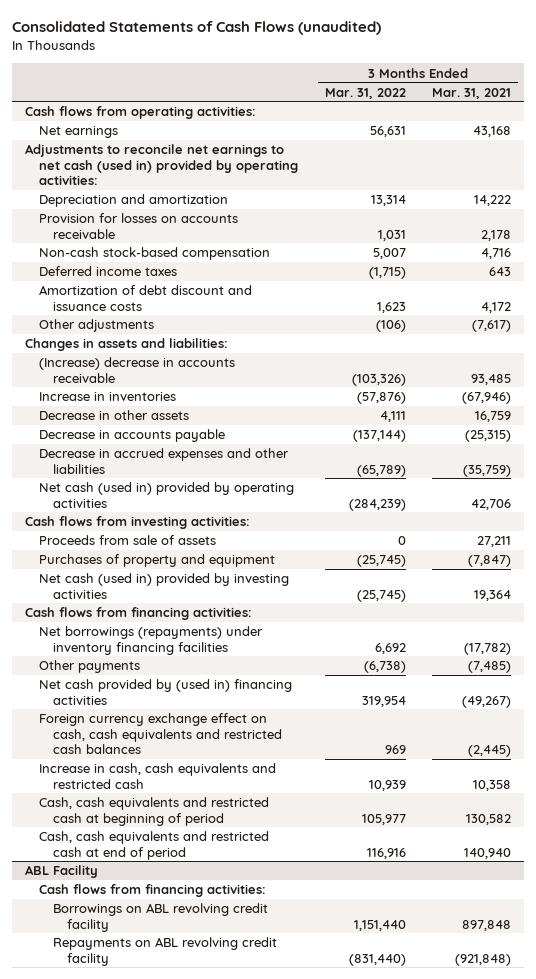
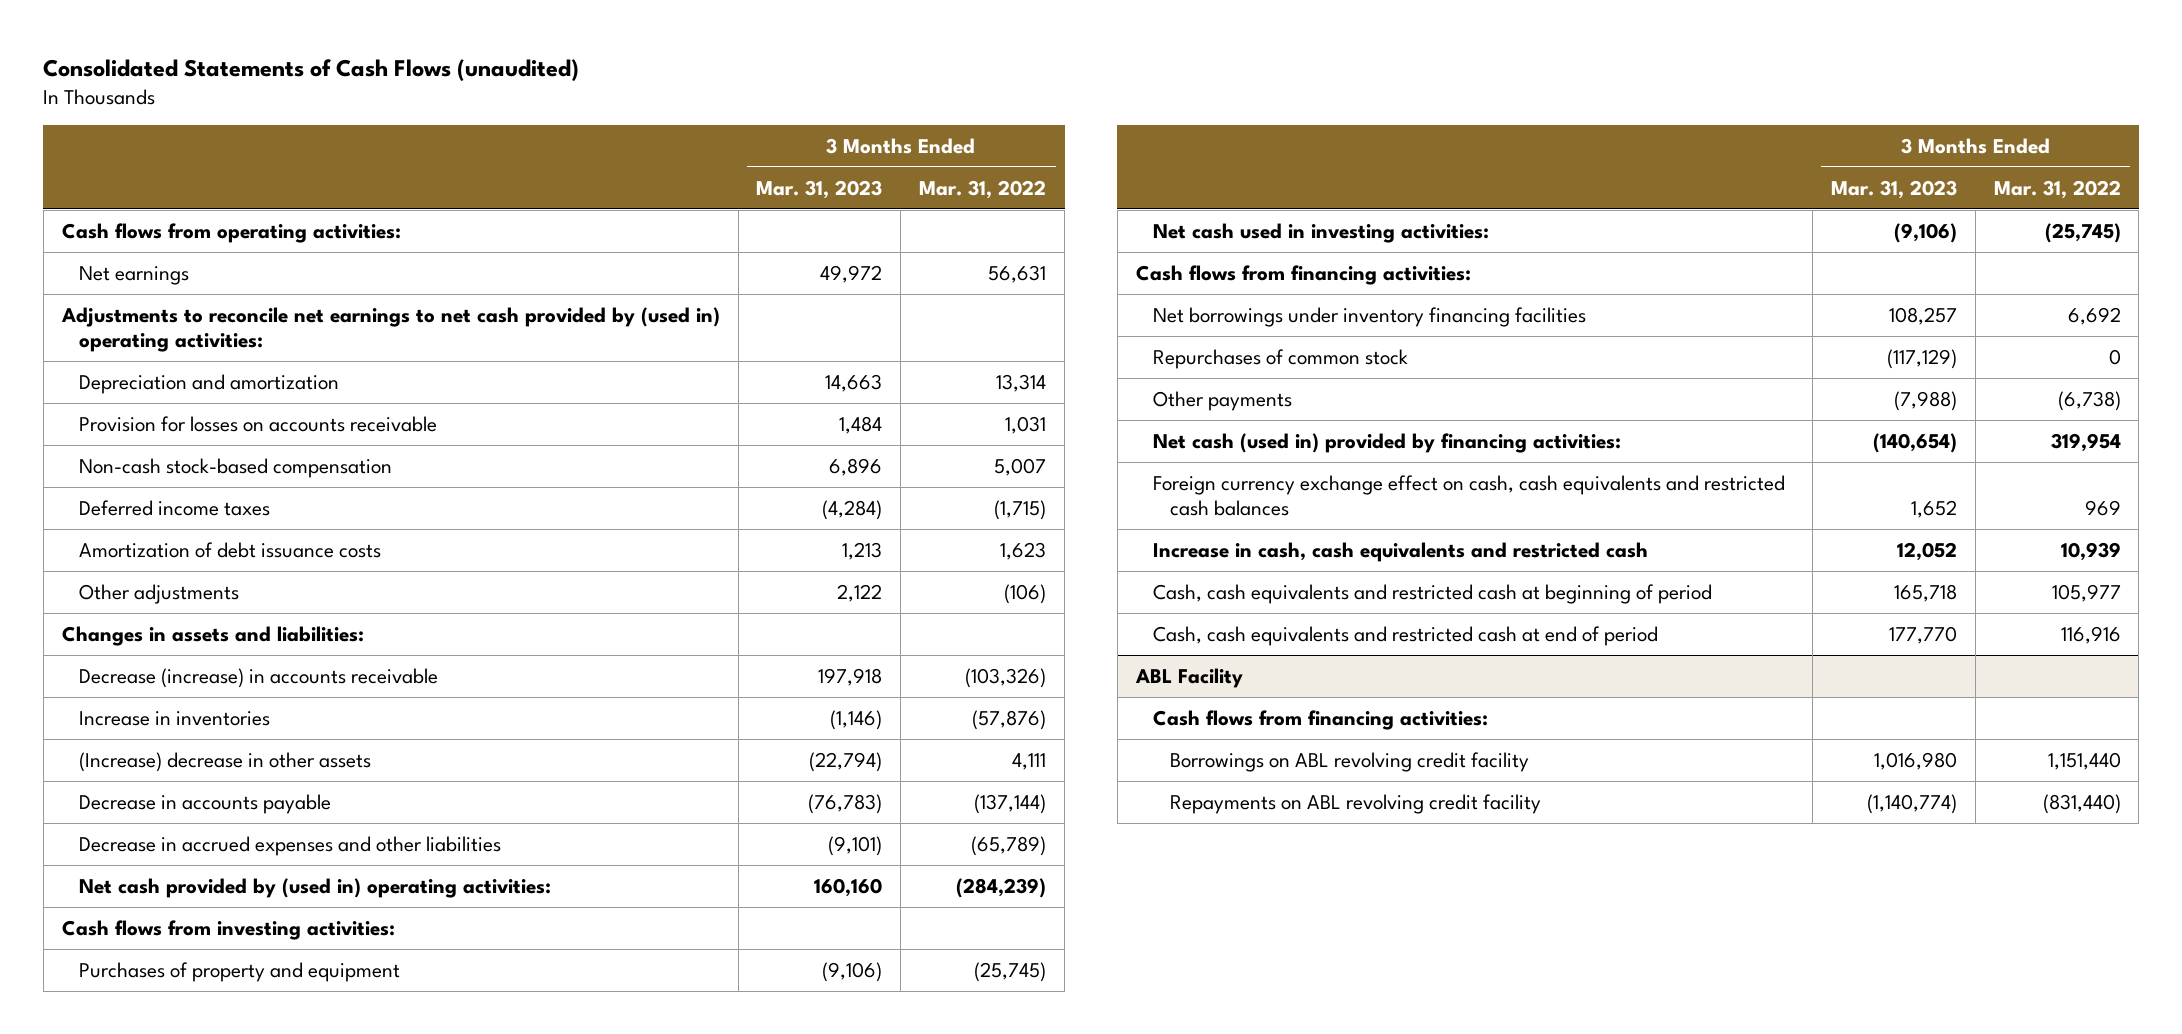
- | 3 Months Ended Mar. 31, 2022 | 3 Months Ended Mar. 31, 2021
+ | 3 Months Ended Mar. 31, 2023 | 3 Months Ended Mar. 31, 2022
- Adjustments to reconcile net earnings to net cash (used in) provided by operating activities:
+ Adjustments to reconcile net earnings to net cash provided by (used in) operating activities:
- Amortization of debt discount and issuance costs | 1,623 | 4,172
+ Amortization of debt issuance costs | 1,213 | 1,623
- (Increase) decrease in accounts receivable | (103,326) | 93,485
+ Decrease (increase) in accounts receivable | 197,918 | (103,326)
- Decrease in other assets | 4,111 | 16,759
+ (Increase) decrease in other assets | (22,794) | 4,111
- Net cash (used in) provided by operating activities | (284,239) | 42,706
+ Net cash provided by (used in) operating activities: | 160,160 | (284,239)
- Proceeds from sale of assets | 0 | 27,211
- Net cash (used in) provided by investing activities | (25,745) | 19,364
+ Net cash used in investing activities: | (9,106) | (25,745)
- Net borrowings (repayments) under inventory financing facilities | 6,692 | (17,782)
+ Net borrowings under inventory financing facilities | 108,257 | 6,692
+ Repurchases of common stock | (117,129) | 0
- Net cash provided by (used in) financing activities | 319,954 | (49,267)
+ Net cash (used in) provided by financing activities: | (140,654) | 319,954

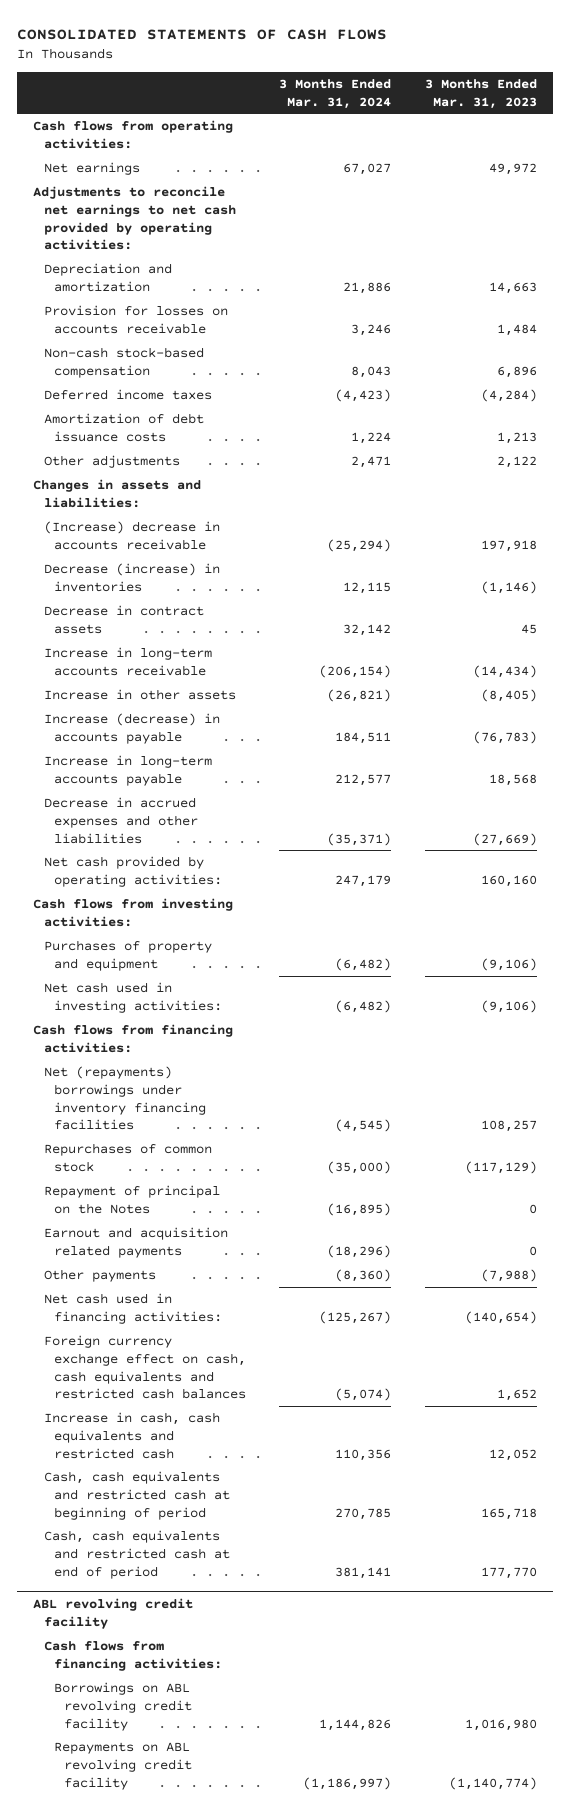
- Consolidated Statements of Cash Flows (unaudited)
+ CONSOLIDATED STATEMENTS OF CASH FLOWS
- | 3 Months Ended Mar. 31, 2023 | 3 Months Ended Mar. 31, 2022
+ | 3 Months Ended Mar. 31, 2024 | 3 Months Ended Mar. 31, 2023
- Adjustments to reconcile net earnings to net cash provided by (used in) operating activities:
+ Adjustments to reconcile net earnings to net cash provided by operating activities:
- Decrease (increase) in accounts receivable | 197,918 | (103,326)
- Increase in inventories | (1,146) | (57,876)
- (Increase) decrease in other assets | (22,794) | 4,111
- Decrease in accounts payable | (76,783) | (137,144)
- Decrease in accrued expenses and other liabilities | (9,101) | (65,789)
- Net cash provided by (used in) operating activities: | 160,160 | (284,239)
+ (Increase) decrease in accounts receivable | (25,294) | 197,918
+ Decrease (increase) in inventories | 12,115 | (1,146)
+ Decrease in contract assets | 32,142 | 45
+ Increase in long-term accounts receivable | (206,154) | (14,434)
+ Increase in other assets | (26,821) | (8,405)
+ Increase (decrease) in accounts payable | 184,511 | (76,783)
+ Increase in long-term accounts payable | 212,577 | 18,568
+ Decrease in accrued expenses and other liabilities | (35,371) | (27,669)
+ Net cash provided by operating activities: | 247,179 | 160,160
- Net borrowings under inventory financing facilities | 108,257 | 6,692
+ Net (repayments) borrowings under inventory financing facilities | (4,545) | 108,257
+ Repayment of principal on the Notes | (16,895) | 0
+ Earnout and acquisition related payments | (18,296) | 0
- Net cash (used in) provided by financing activities: | (140,654) | 319,954
+ Net cash used in financing activities: | (125,267) | (140,654)
- ABL Facility
+ ABL revolving credit facility

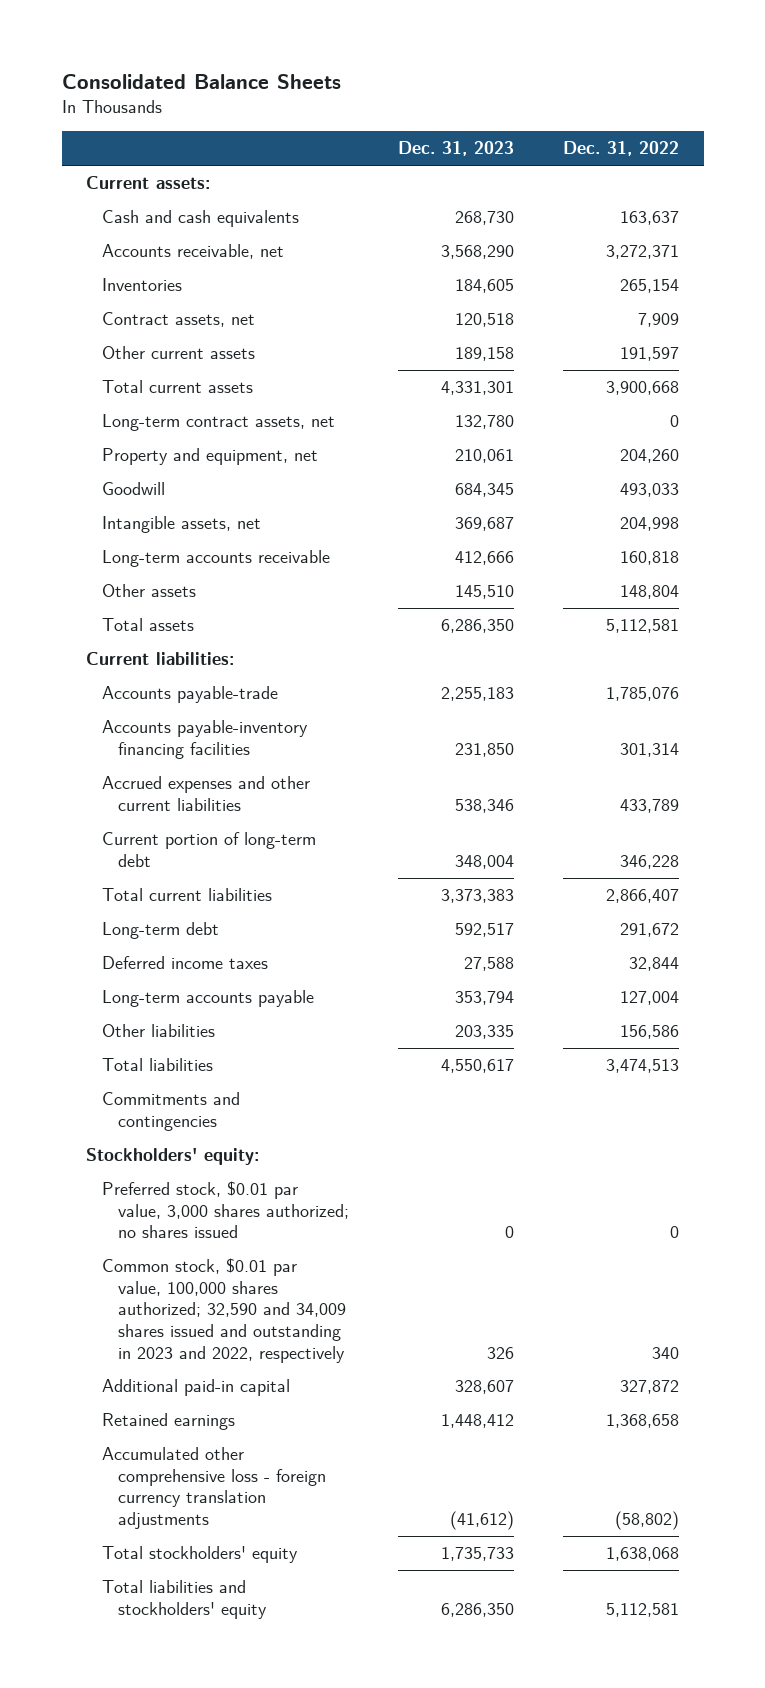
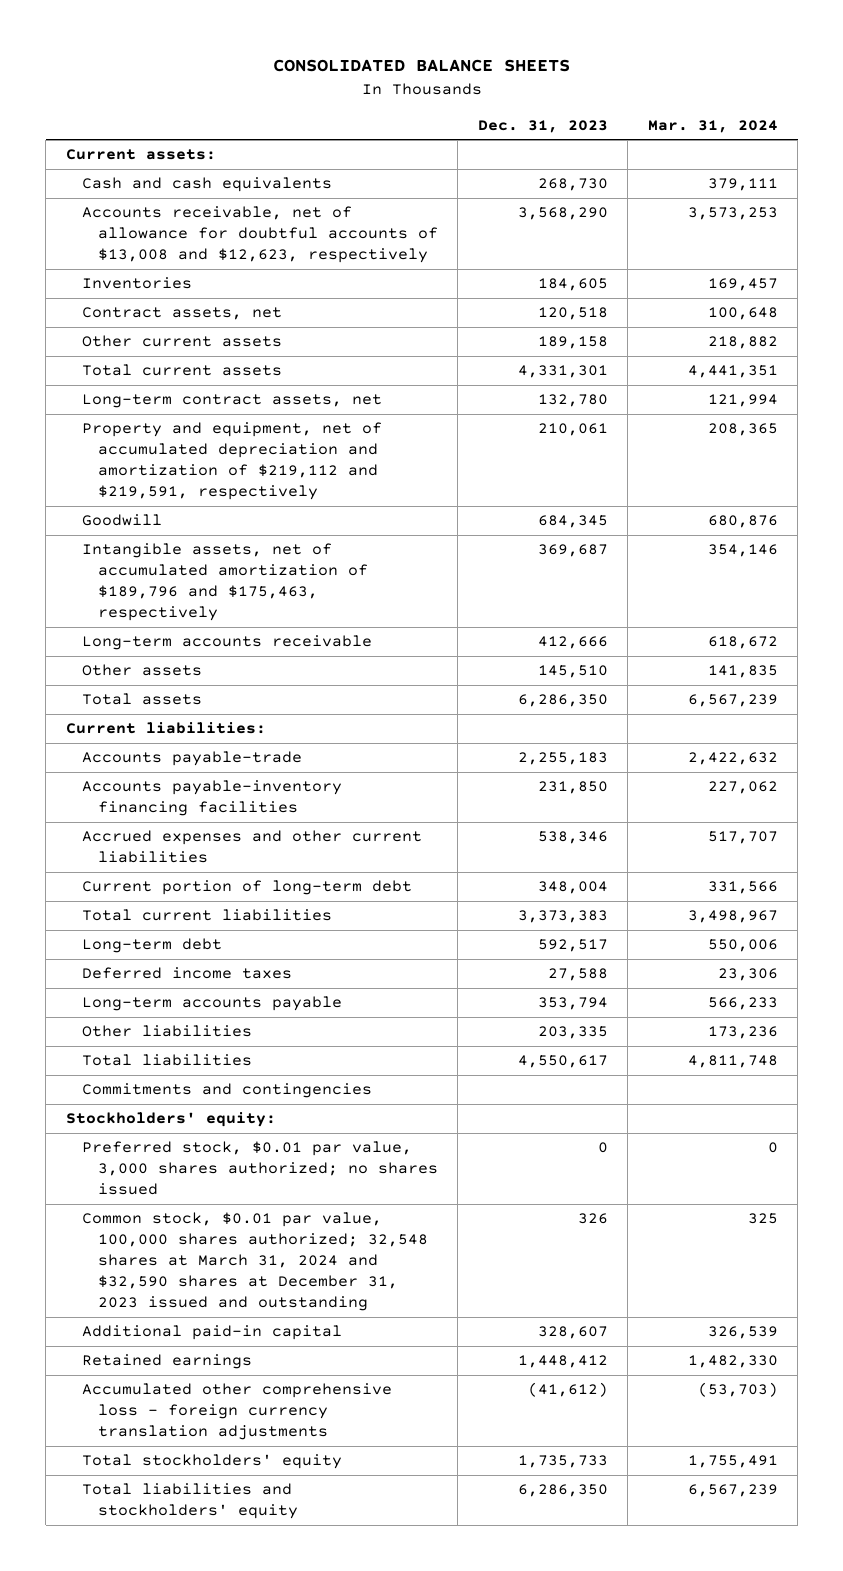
- Consolidated Balance Sheets
+ CONSOLIDATED BALANCE SHEETS
- | Dec. 31, 2023 | Dec. 31, 2022
+ | Dec. 31, 2023 | Mar. 31, 2024
- Accounts receivable, net | 3,568,290 | 3,272,371
+ Accounts receivable, net of allowance for doubtful accounts of $13,008 and $12,623, respectively | 3,568,290 | 3,573,253
- Property and equipment, net | 210,061 | 204,260
+ Property and equipment, net of accumulated depreciation and amortization of $219,112 and $219,591, respectively | 210,061 | 208,365
- Intangible assets, net | 369,687 | 204,998
+ Intangible assets, net of accumulated amortization of $189,796 and $175,463, respectively | 369,687 | 354,146
- Common stock, $0.01 par value, 100,000 shares authorized; 32,590 and 34,009 shares issued and outstanding in 2023 and 2022, respectively | 326 | 340
+ Common stock, $0.01 par value, 100,000 shares authorized; 32,548 shares at March 31, 2024 and $32,590 shares at December 31, 2023 issued and outstanding | 326 | 325

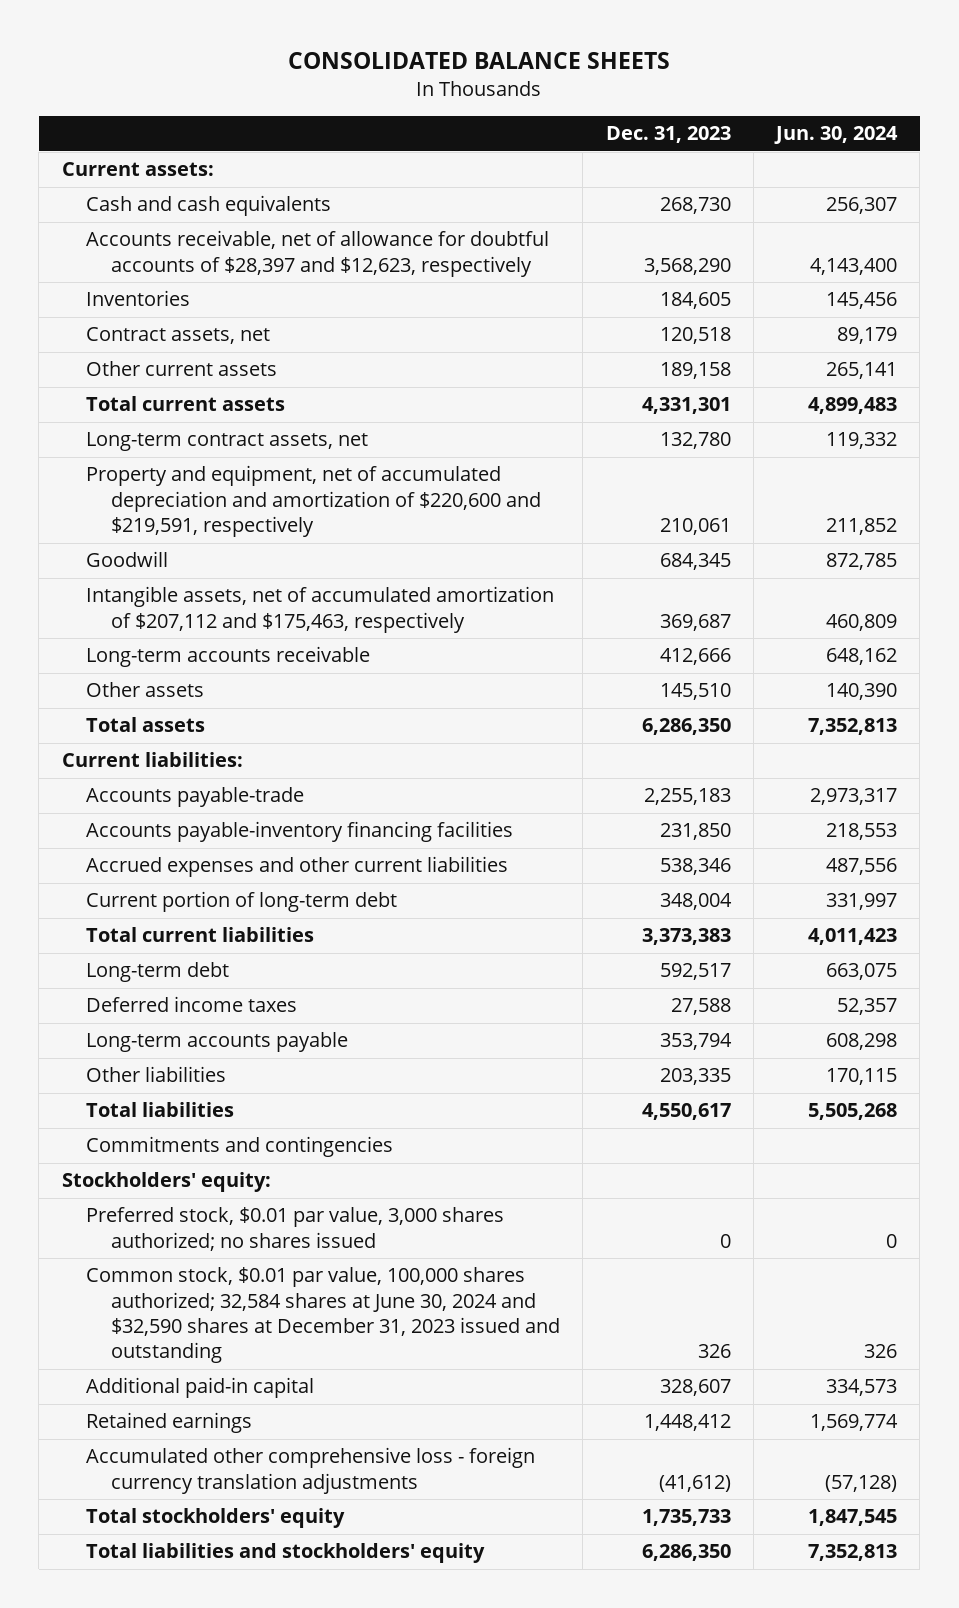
- | Dec. 31, 2023 | Mar. 31, 2024
+ | Dec. 31, 2023 | Jun. 30, 2024
- Accounts receivable, net of allowance for doubtful accounts of $13,008 and $12,623, respectively | 3,568,290 | 3,573,253
+ Accounts receivable, net of allowance for doubtful accounts of $28,397 and $12,623, respectively | 3,568,290 | 4,143,400
- Property and equipment, net of accumulated depreciation and amortization of $219,112 and $219,591, respectively | 210,061 | 208,365
+ Property and equipment, net of accumulated depreciation and amortization of $220,600 and $219,591, respectively | 210,061 | 211,852
- Intangible assets, net of accumulated amortization of $189,796 and $175,463, respectively | 369,687 | 354,146
+ Intangible assets, net of accumulated amortization of $207,112 and $175,463, respectively | 369,687 | 460,809
- Common stock, $0.01 par value, 100,000 shares authorized; 32,548 shares at March 31, 2024 and $32,590 shares at December 31, 2023 issued and outstanding | 326 | 325
+ Common stock, $0.01 par value, 100,000 shares authorized; 32,584 shares at June 30, 2024 and $32,590 shares at December 31, 2023 issued and outstanding | 326 | 326

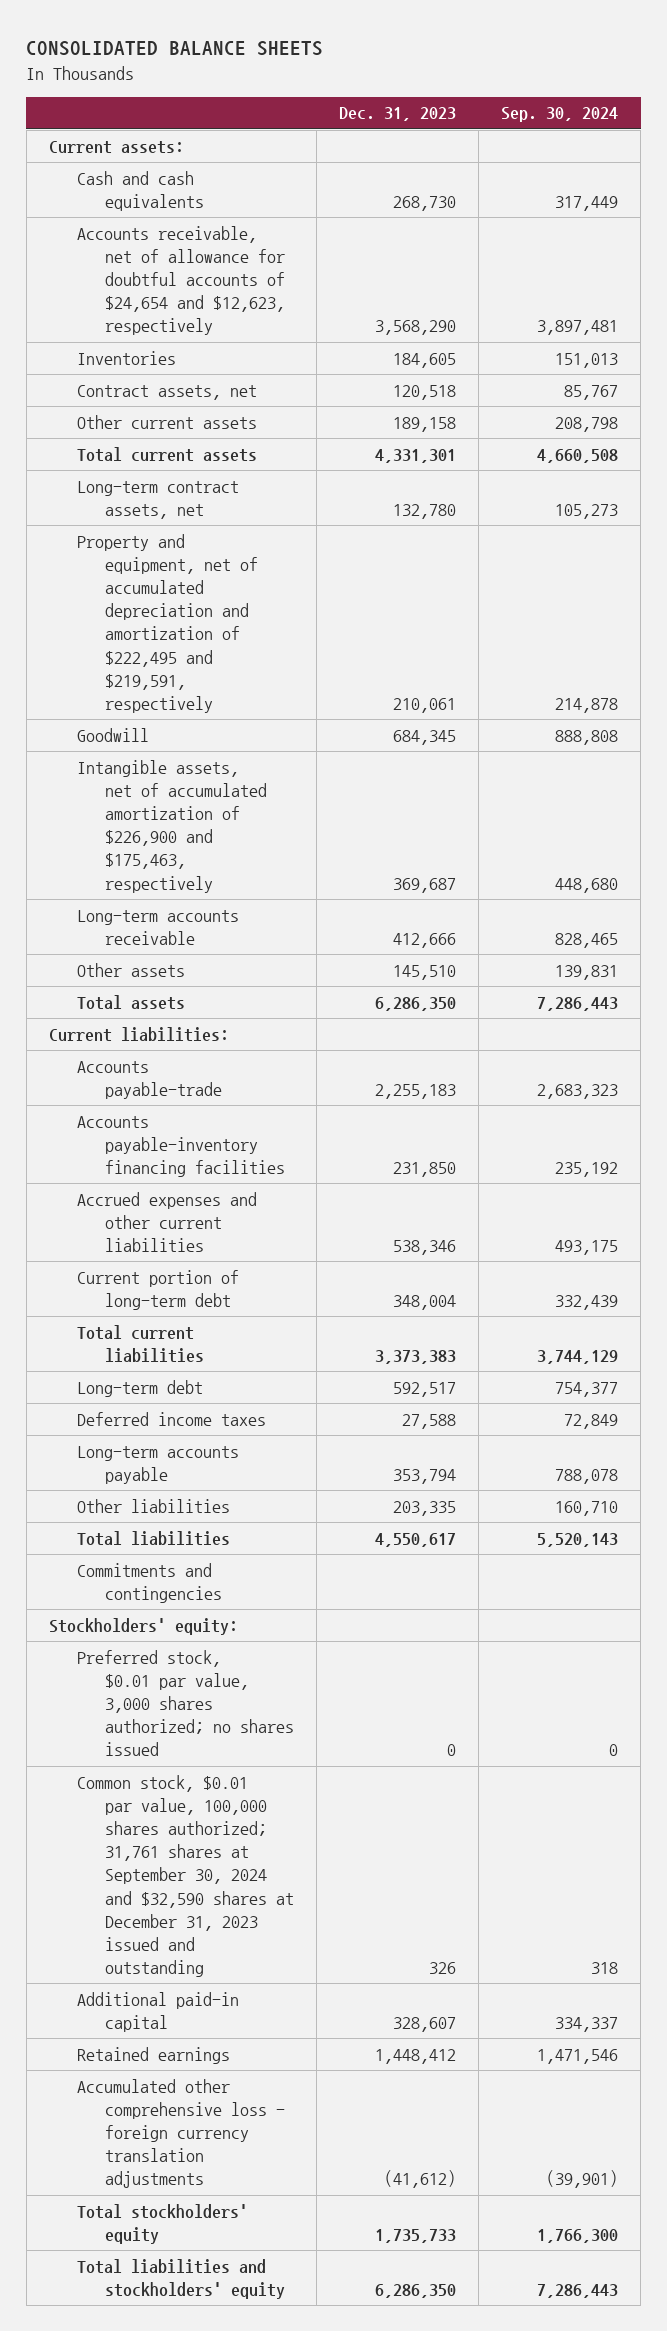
- | Dec. 31, 2023 | Jun. 30, 2024
+ | Dec. 31, 2023 | Sep. 30, 2024
- Accounts receivable, net of allowance for doubtful accounts of $28,397 and $12,623, respectively | 3,568,290 | 4,143,400
+ Accounts receivable, net of allowance for doubtful accounts of $24,654 and $12,623, respectively | 3,568,290 | 3,897,481
- Property and equipment, net of accumulated depreciation and amortization of $220,600 and $219,591, respectively | 210,061 | 211,852
+ Property and equipment, net of accumulated depreciation and amortization of $222,495 and $219,591, respectively | 210,061 | 214,878
- Intangible assets, net of accumulated amortization of $207,112 and $175,463, respectively | 369,687 | 460,809
+ Intangible assets, net of accumulated amortization of $226,900 and $175,463, respectively | 369,687 | 448,680
- Common stock, $0.01 par value, 100,000 shares authorized; 32,584 shares at June 30, 2024 and $32,590 shares at December 31, 2023 issued and outstanding | 326 | 326
+ Common stock, $0.01 par value, 100,000 shares authorized; 31,761 shares at September 30, 2024 and $32,590 shares at December 31, 2023 issued and outstanding | 326 | 318

